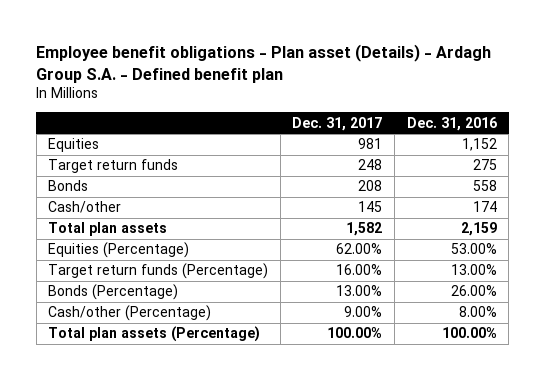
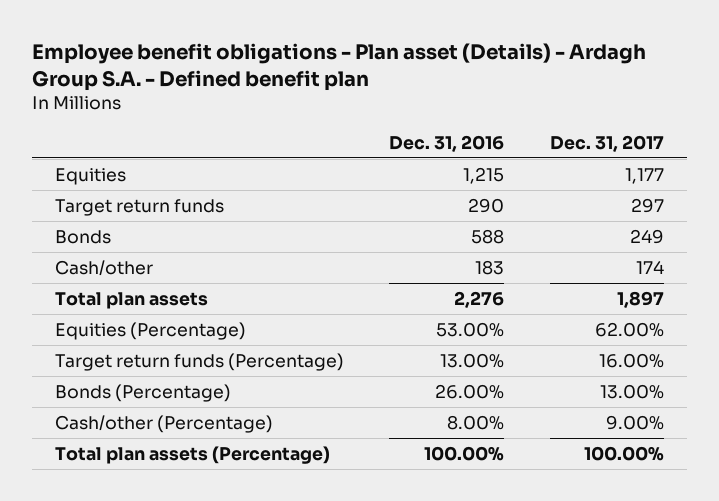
- | Dec. 31, 2017 | Dec. 31, 2016
+ | Dec. 31, 2016 | Dec. 31, 2017
- Equities | 981 | 1,152
- Target return funds | 248 | 275
- Bonds | 208 | 558
- Cash/other | 145 | 174
- Total plan assets | 1,582 | 2,159
+ Equities | 1,215 | 1,177
+ Target return funds | 290 | 297
+ Bonds | 588 | 249
+ Cash/other | 183 | 174
+ Total plan assets | 2,276 | 1,897

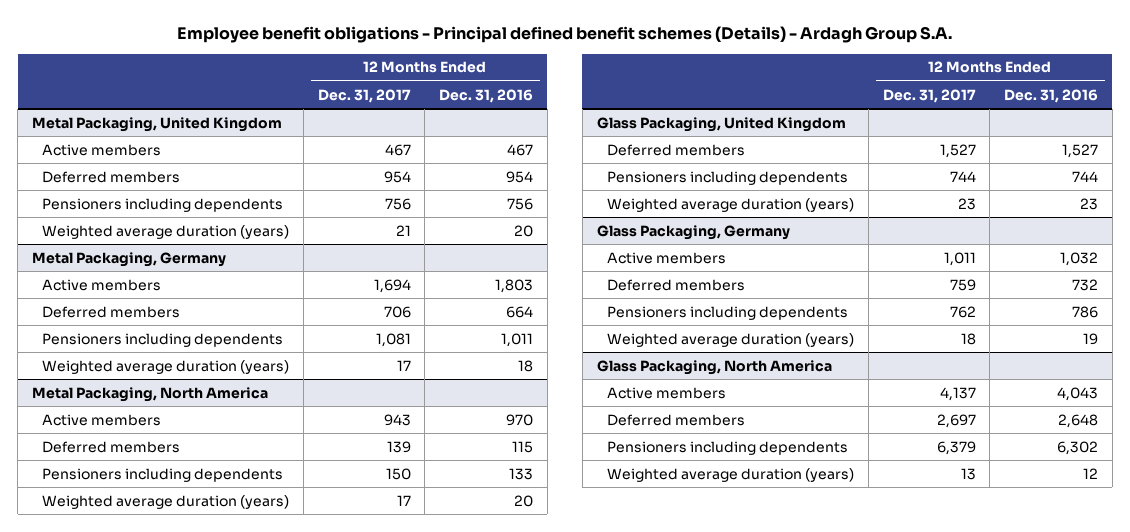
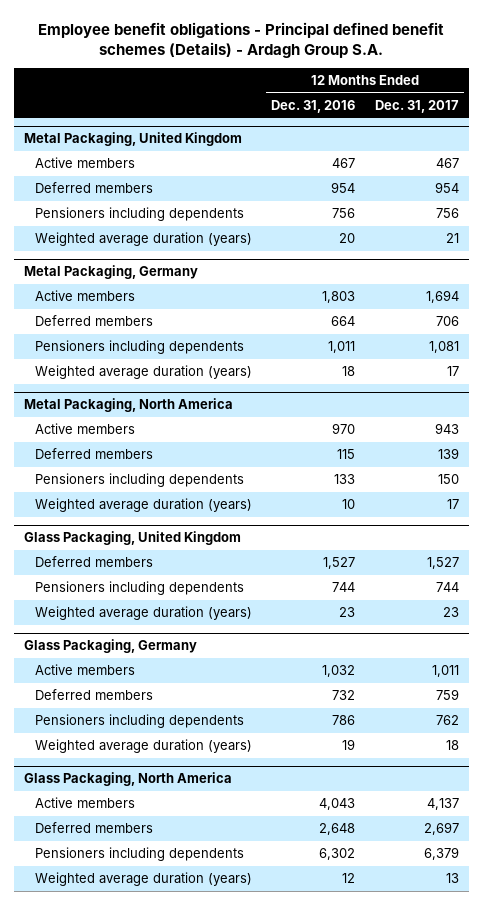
- | 12 Months Ended Dec. 31, 2017 | 12 Months Ended Dec. 31, 2016
+ | 12 Months Ended Dec. 31, 2016 | 12 Months Ended Dec. 31, 2017
@ Metal Packaging, North America
- Weighted average duration (years) | 17 | 20
+ Weighted average duration (years) | 10 | 17

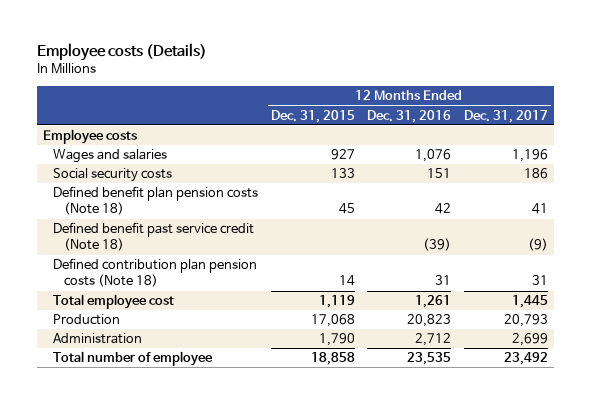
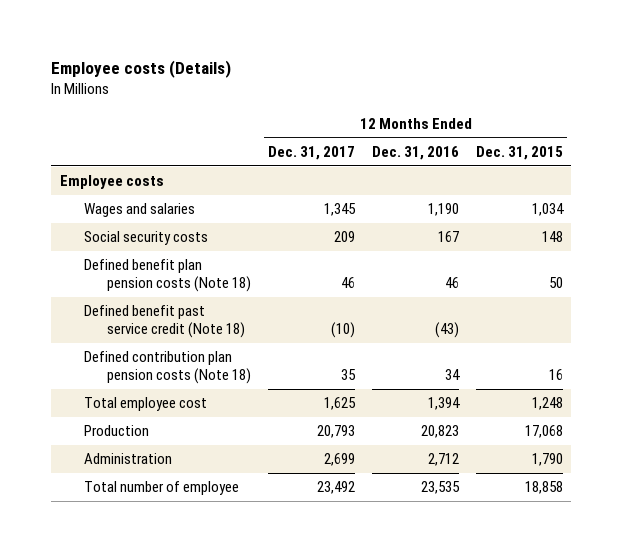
- | 12 Months Ended Dec. 31, 2015 | 12 Months Ended Dec. 31, 2016 | 12 Months Ended Dec. 31, 2017
+ | 12 Months Ended Dec. 31, 2017 | 12 Months Ended Dec. 31, 2016 | 12 Months Ended Dec. 31, 2015
- Wages and salaries | 927 | 1,076 | 1,196
- Social security costs | 133 | 151 | 186
- Defined benefit plan pension costs (Note 18) | 45 | 42 | 41
- Defined benefit past service credit (Note 18) | | (39) | (9)
- Defined contribution plan pension costs (Note 18) | 14 | 31 | 31
- Total employee cost | 1,119 | 1,261 | 1,445
+ Wages and salaries | 1,345 | 1,190 | 1,034
+ Social security costs | 209 | 167 | 148
+ Defined benefit plan pension costs (Note 18) | 46 | 46 | 50
+ Defined benefit past service credit (Note 18) | (10) | (43) |
+ Defined contribution plan pension costs (Note 18) | 35 | 34 | 16
+ Total employee cost | 1,625 | 1,394 | 1,248

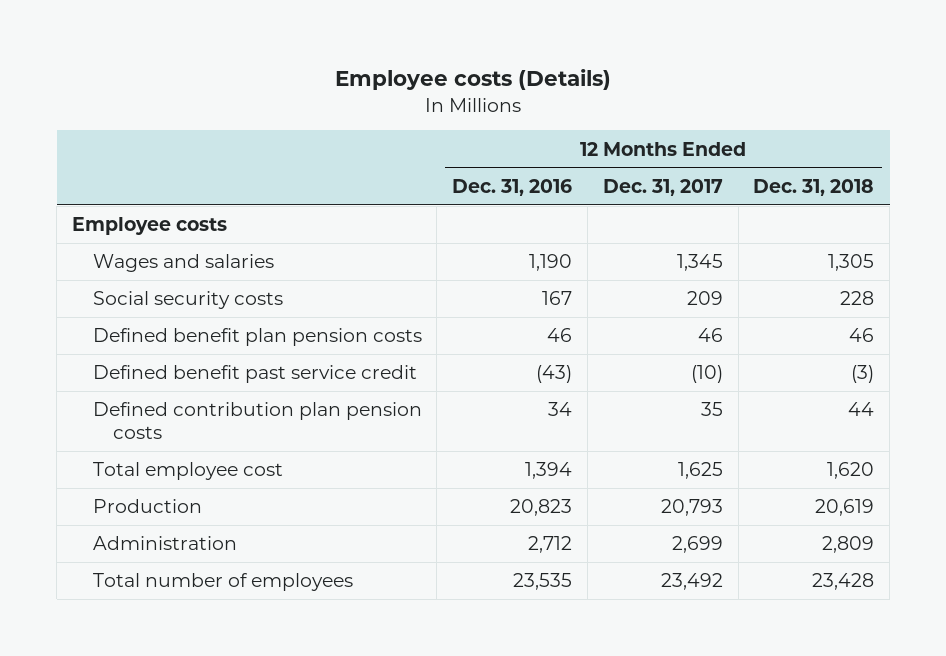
- | 12 Months Ended Dec. 31, 2017 | 12 Months Ended Dec. 31, 2016 | 12 Months Ended Dec. 31, 2015
+ | 12 Months Ended Dec. 31, 2016 | 12 Months Ended Dec. 31, 2017 | 12 Months Ended Dec. 31, 2018
- Defined benefit plan pension costs (Note 18) | 46 | 46 | 50
- Defined benefit past service credit (Note 18) | (10) | (43) |
- Defined contribution plan pension costs (Note 18) | 35 | 34 | 16
+ Defined benefit plan pension costs | 46 | 46 | 46
+ Defined benefit past service credit | (43) | (10) | (3)
+ Defined contribution plan pension costs | 34 | 35 | 44
- Total number of employee | 23,492 | 23,535 | 18,858
+ Total number of employees | 23,535 | 23,492 | 23,428

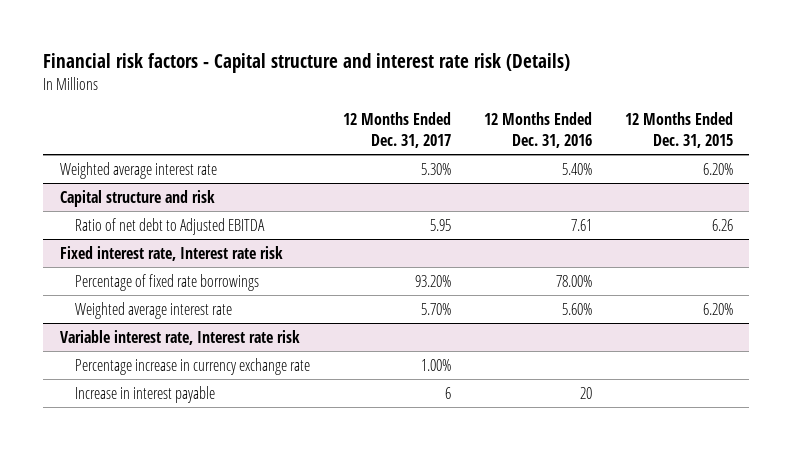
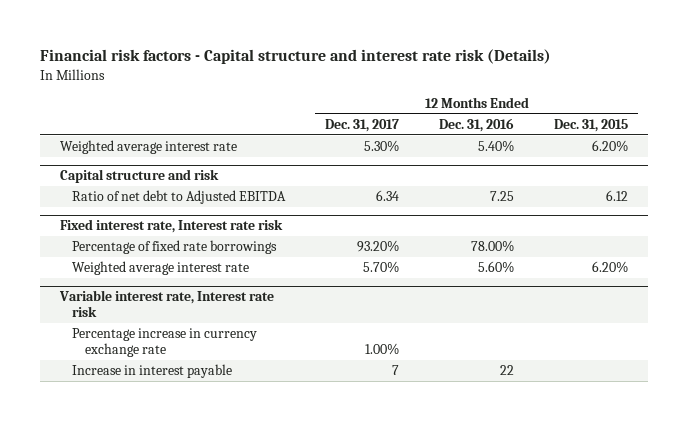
@ Capital structure and risk
- Ratio of net debt to Adjusted EBITDA | 5.95 | 7.61 | 6.26
+ Ratio of net debt to Adjusted EBITDA | 6.34 | 7.25 | 6.12
@ Variable interest rate, Interest rate risk
- Increase in interest payable | 6 | 20 |
+ Increase in interest payable | 7 | 22 |

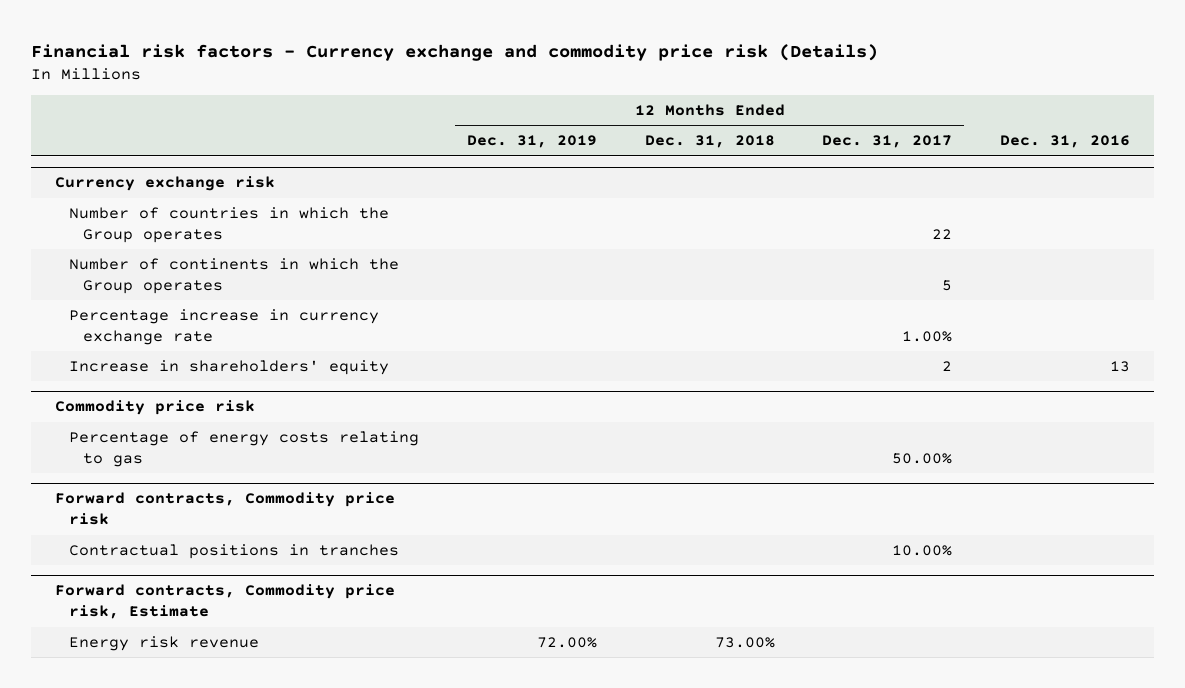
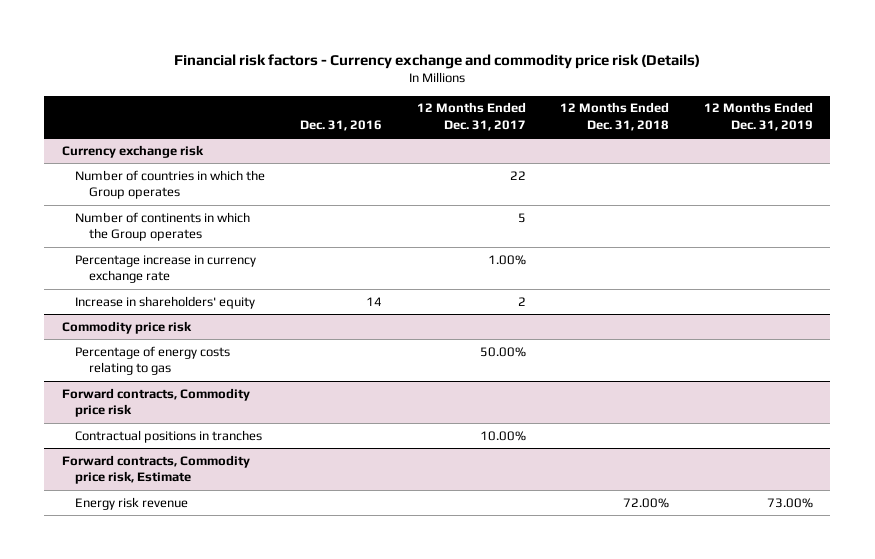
- | 12 Months Ended Dec. 31, 2019 | 12 Months Ended Dec. 31, 2018 | 12 Months Ended Dec. 31, 2017 | Dec. 31, 2016
+ | Dec. 31, 2016 | 12 Months Ended Dec. 31, 2017 | 12 Months Ended Dec. 31, 2018 | 12 Months Ended Dec. 31, 2019
@ Currency exchange risk
- Increase in shareholders' equity | | | 2 | 13
+ Increase in shareholders' equity | 14 | 2 | |
@ Forward contracts, Commodity price risk, Estimate
- Energy risk revenue | 72.00% | 73.00% | |
+ Energy risk revenue | | | 72.00% | 73.00%

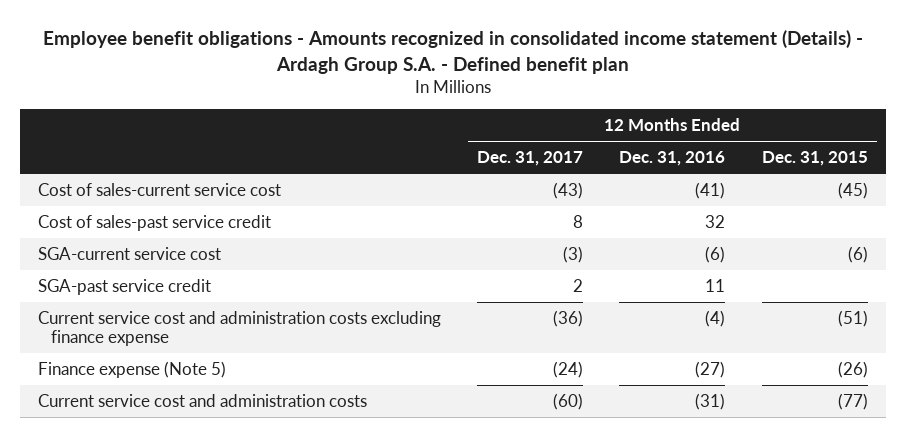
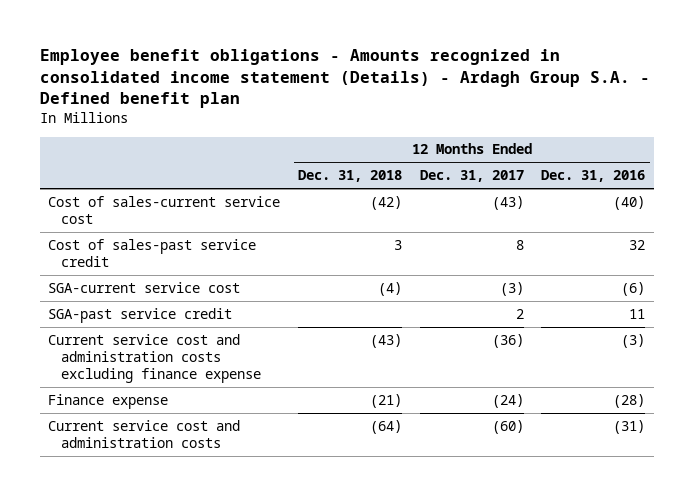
- | 12 Months Ended Dec. 31, 2017 | 12 Months Ended Dec. 31, 2016 | 12 Months Ended Dec. 31, 2015
+ | 12 Months Ended Dec. 31, 2018 | 12 Months Ended Dec. 31, 2017 | 12 Months Ended Dec. 31, 2016
- Cost of sales-current service cost | (43) | (41) | (45)
+ Cost of sales-current service cost | (42) | (43) | (40)
- Current service cost and administration costs excluding finance expense | (36) | (4) | (51)
- Finance expense (Note 5) | (24) | (27) | (26)
+ Current service cost and administration costs excluding finance expense | (43) | (36) | (3)
+ Finance expense | (21) | (24) | (28)

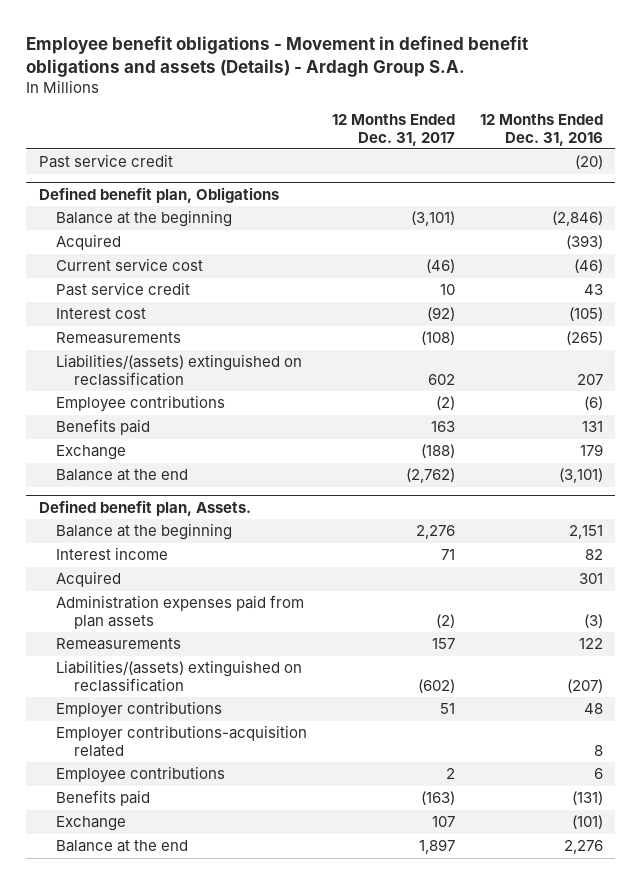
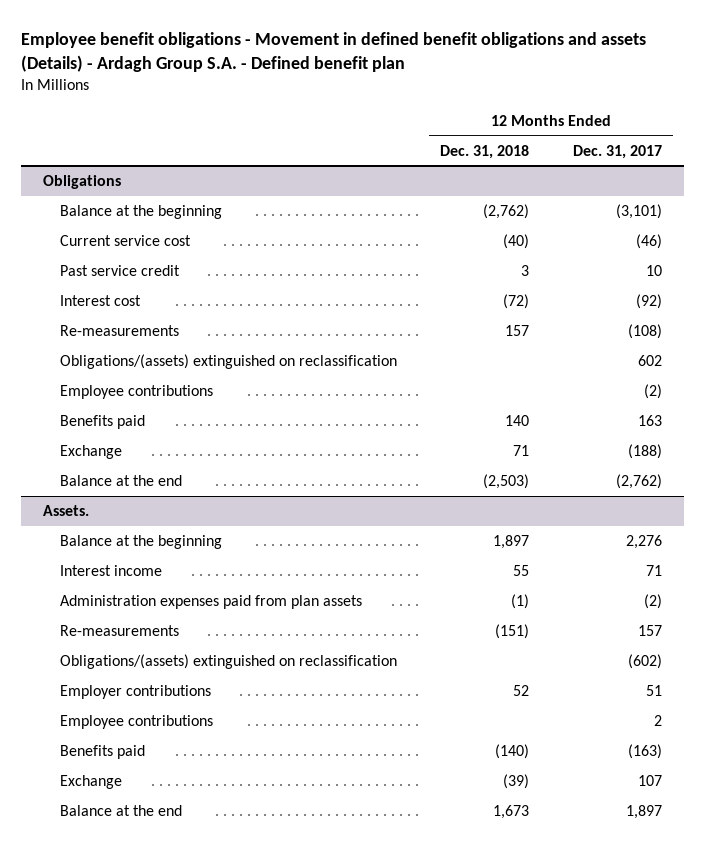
- Employee benefit obligations - Movement in defined benefit obligations and assets (Details) - Ardagh Group S.A.
+ Employee benefit obligations - Movement in defined benefit obligations and assets (Details) - Ardagh Group S.A. - Defined benefit plan
- | 12 Months Ended Dec. 31, 2017 | 12 Months Ended Dec. 31, 2016
+ | 12 Months Ended Dec. 31, 2018 | 12 Months Ended Dec. 31, 2017
- Past service credit | | (20)
- Defined benefit plan, Obligations
+ Obligations
- Acquired | | (393)
- Remeasurements | (108) | (265)
- Liabilities/(assets) extinguished on reclassification | 602 | 207
+ Re-measurements | 157 | (108)
+ Obligations/(assets) extinguished on reclassification | | 602
- Defined benefit plan, Assets.
+ Assets.
- Acquired | | 301
- Remeasurements | 157 | 122
- Liabilities/(assets) extinguished on reclassification | (602) | (207)
+ Re-measurements | (151) | 157
+ Obligations/(assets) extinguished on reclassification | | (602)
- Employer contributions-acquisition related | | 8

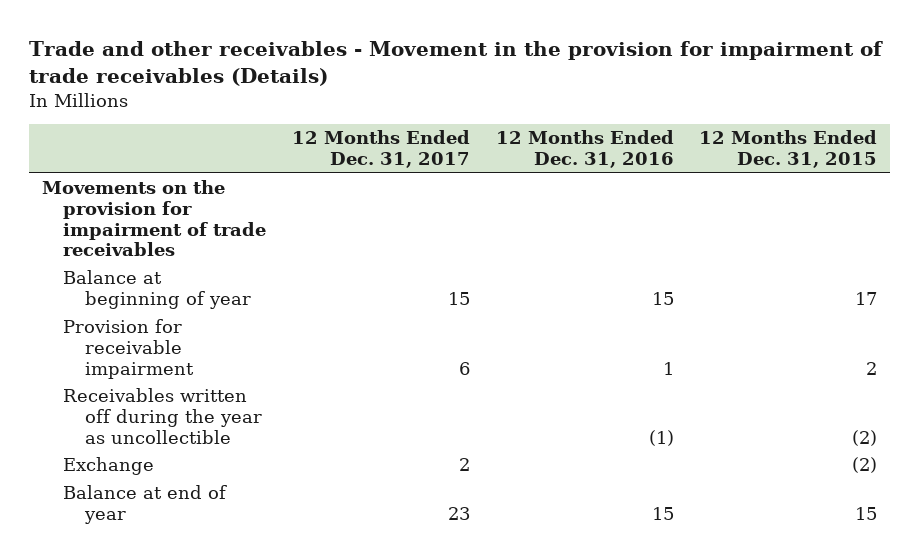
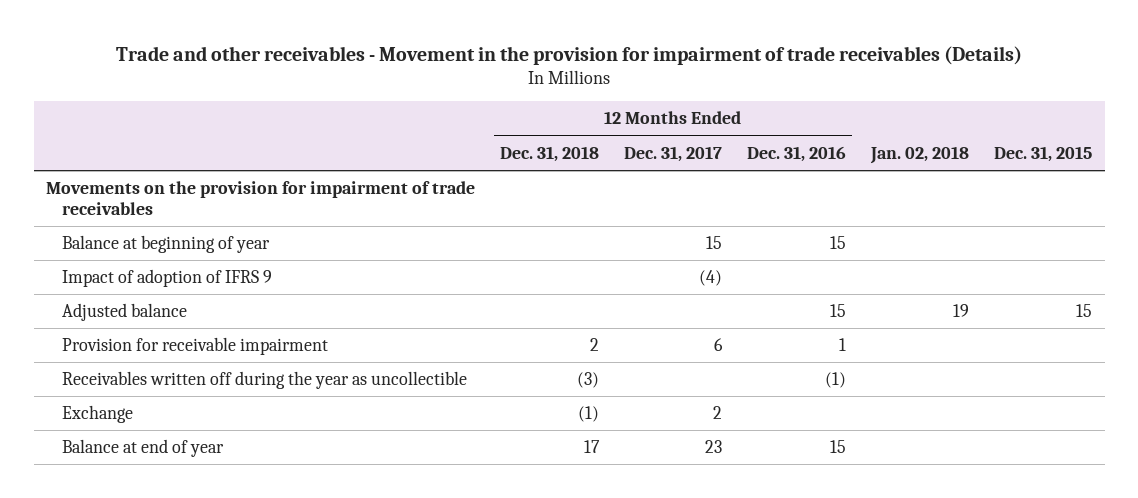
- | 12 Months Ended Dec. 31, 2017 | 12 Months Ended Dec. 31, 2016 | 12 Months Ended Dec. 31, 2015
+ | 12 Months Ended Dec. 31, 2018 | 12 Months Ended Dec. 31, 2017 | 12 Months Ended Dec. 31, 2016 | Jan. 02, 2018 | Dec. 31, 2015
+ Impact of adoption of IFRS 9 | | (4) | | |
+ Adjusted balance | | | 15 | 19 | 15

